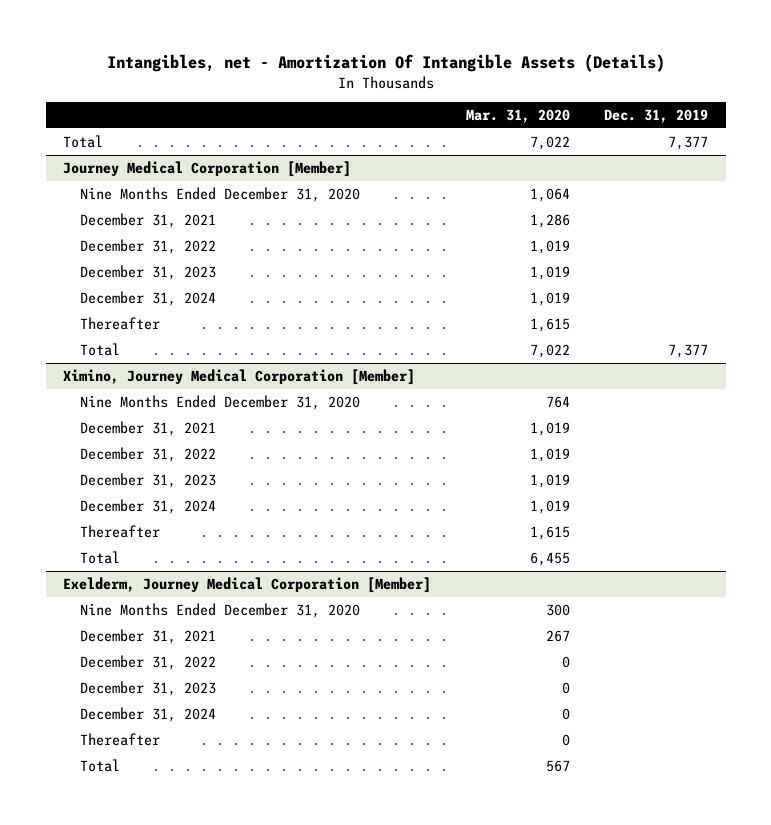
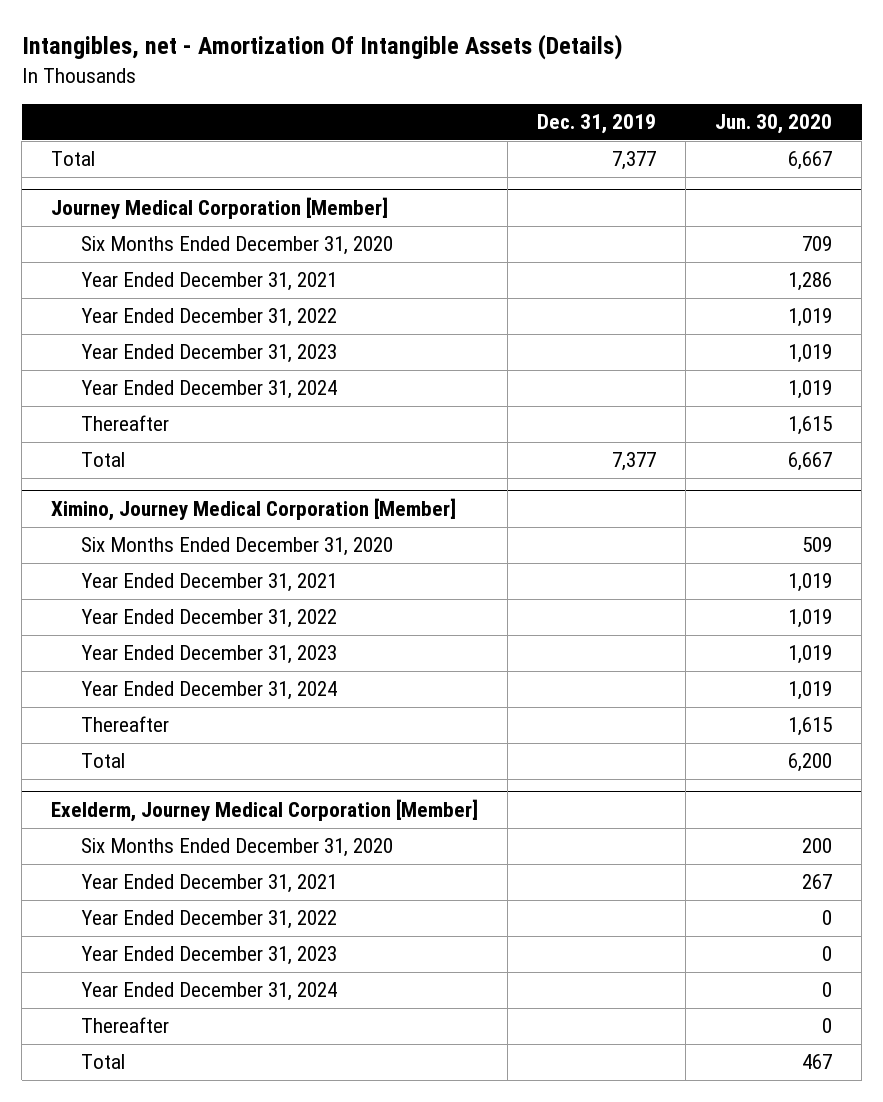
- | Mar. 31, 2020 | Dec. 31, 2019
+ | Dec. 31, 2019 | Jun. 30, 2020
@ Journey Medical Corporation [Member]
- Nine Months Ended December 31, 2020 | 1,064 |
- December 31, 2021 | 1,286 |
- December 31, 2022 | 1,019 |
- December 31, 2023 | 1,019 |
- December 31, 2024 | 1,019 |
+ Six Months Ended December 31, 2020 | | 709
+ Year Ended December 31, 2021 | | 1,286
+ Year Ended December 31, 2022 | | 1,019
+ Year Ended December 31, 2023 | | 1,019
+ Year Ended December 31, 2024 | | 1,019
@ Ximino, Journey Medical Corporation [Member]
- Nine Months Ended December 31, 2020 | 764 |
- December 31, 2021 | 1,019 |
- December 31, 2022 | 1,019 |
- December 31, 2023 | 1,019 |
- December 31, 2024 | 1,019 |
+ Six Months Ended December 31, 2020 | | 509
+ Year Ended December 31, 2021 | | 1,019
+ Year Ended December 31, 2022 | | 1,019
+ Year Ended December 31, 2023 | | 1,019
+ Year Ended December 31, 2024 | | 1,019
@ Exelderm, Journey Medical Corporation [Member]
- Nine Months Ended December 31, 2020 | 300 |
- December 31, 2021 | 267 |
- December 31, 2022 | 0 |
- December 31, 2023 | 0 |
- December 31, 2024 | 0 |
+ Six Months Ended December 31, 2020 | | 200
+ Year Ended December 31, 2021 | | 267
+ Year Ended December 31, 2022 | | 0
+ Year Ended December 31, 2023 | | 0
+ Year Ended December 31, 2024 | | 0

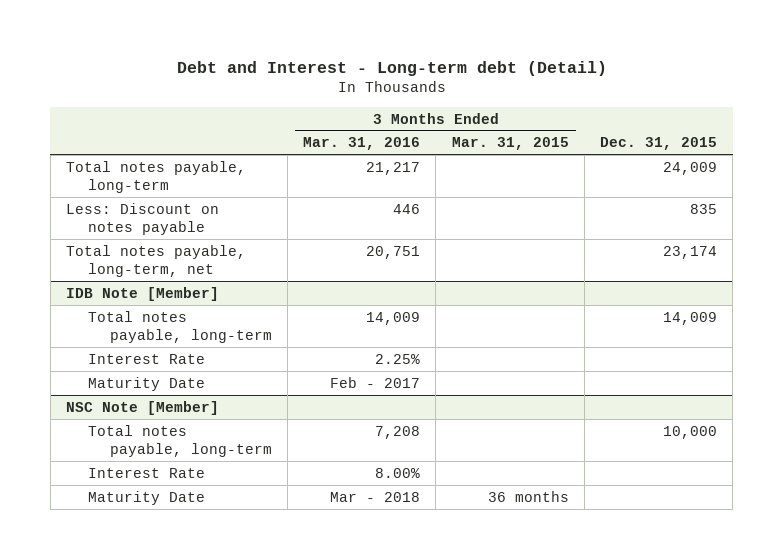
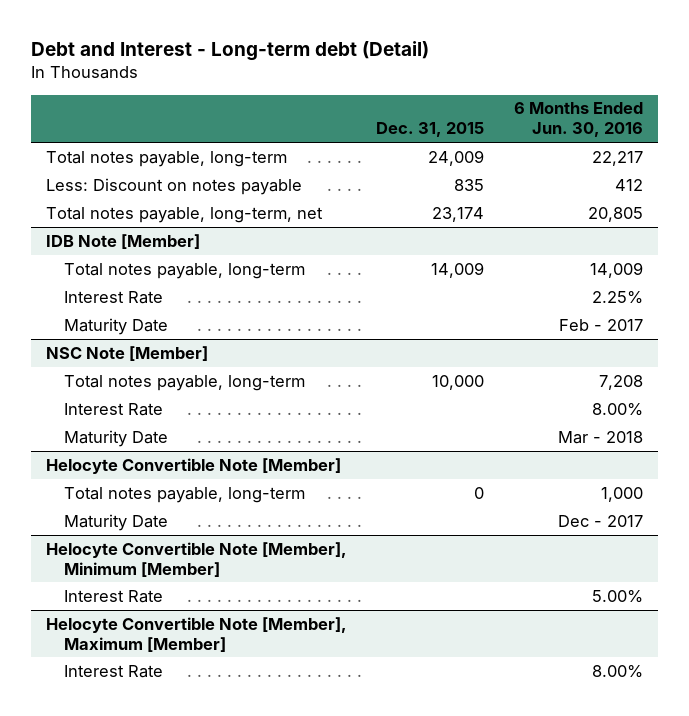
- | 3 Months Ended Mar. 31, 2016 | 3 Months Ended Mar. 31, 2015 | Dec. 31, 2015
+ | Dec. 31, 2015 | 6 Months Ended Jun. 30, 2016
+ Helocyte Convertible Note [Member]
+ Total notes payable, long-term | 0 | 1,000
+ Maturity Date | | Dec - 2017
+ Helocyte Convertible Note [Member], Minimum [Member]
+ Interest Rate | | 5.00%
+ Helocyte Convertible Note [Member], Maximum [Member]
+ Interest Rate | | 8.00%

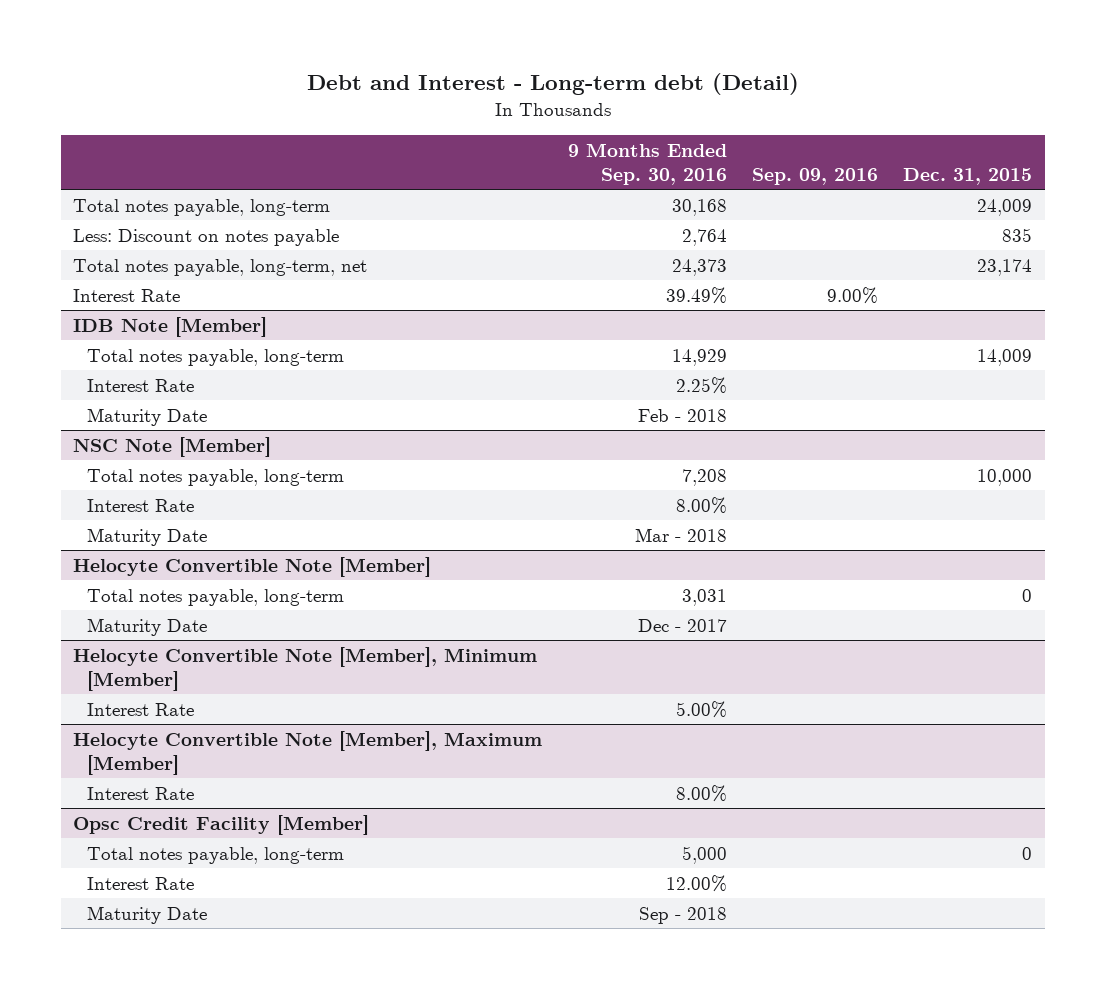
- | Dec. 31, 2015 | 6 Months Ended Jun. 30, 2016
+ | 9 Months Ended Sep. 30, 2016 | Sep. 09, 2016 | Dec. 31, 2015
+ Interest Rate | 39.49% | 9.00% |
+ Opsc Credit Facility [Member]
+ Total notes payable, long-term | 5,000 | | 0
+ Interest Rate | 12.00% | |
+ Maturity Date | Sep - 2018 | |

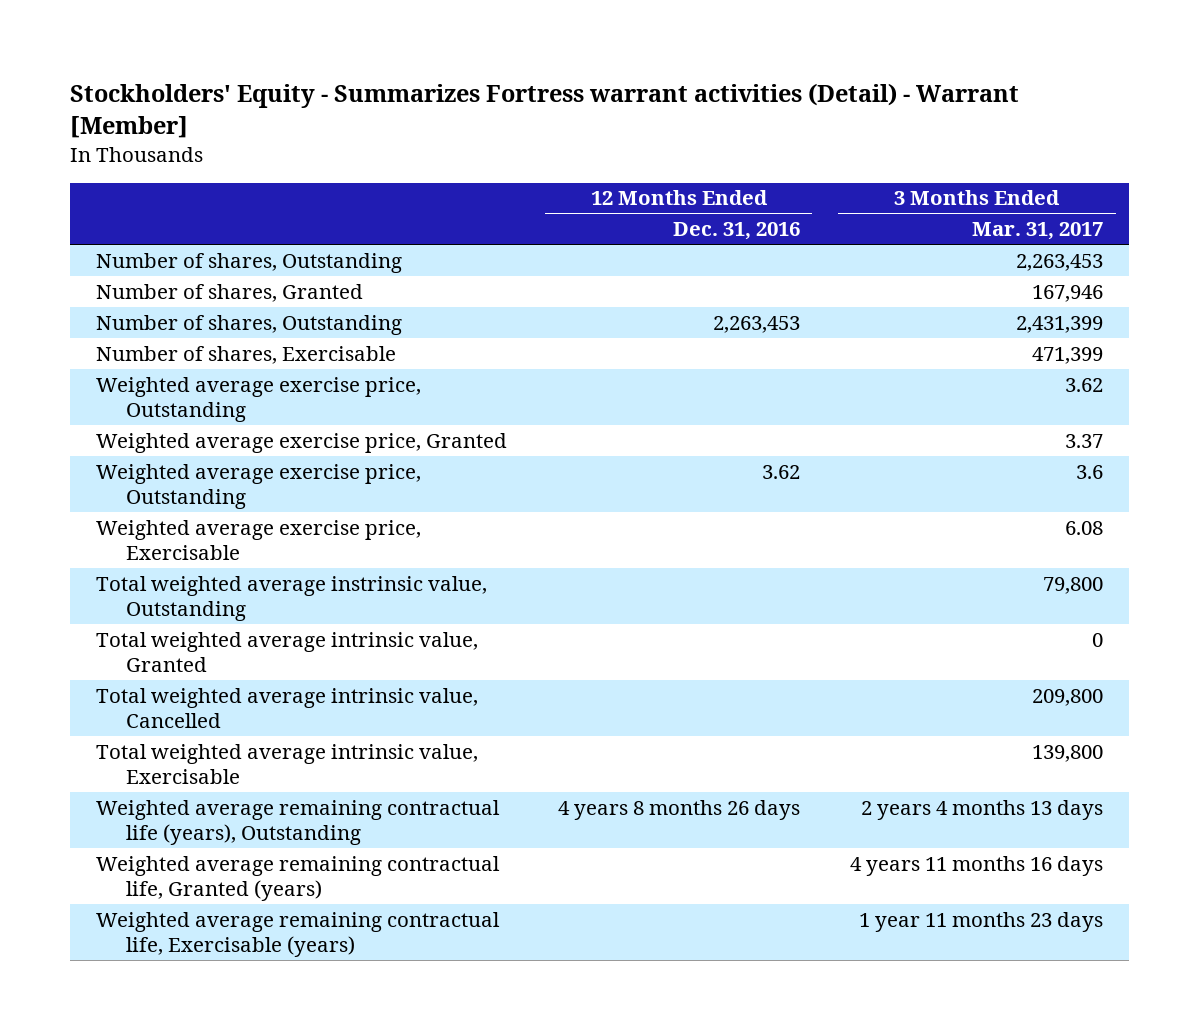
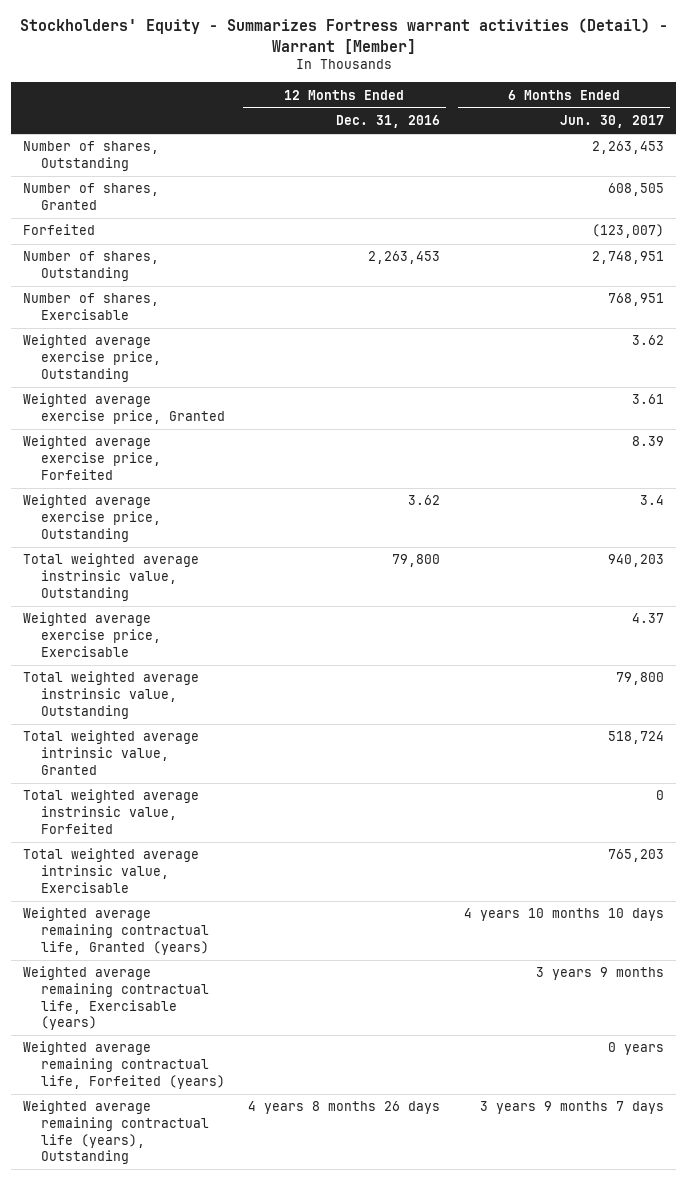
- | 12 Months Ended Dec. 31, 2016 | 3 Months Ended Mar. 31, 2017
+ | 12 Months Ended Dec. 31, 2016 | 6 Months Ended Jun. 30, 2017
+ Forfeited | | (123,007)
+ Weighted average exercise price, Forfeited | | 8.39
+ Total weighted average instrinsic value, Outstanding | 79,800 | 940,203
- Total weighted average intrinsic value, Cancelled | | 209,800
+ Total weighted average instrinsic value, Forfeited | | 0
+ Weighted average remaining contractual life, Forfeited (years) | | 0 years
moved down: Weighted average remaining contractual life (years), Outstanding | 4 years 8 months 26 days | 3 years 9 months 7 days

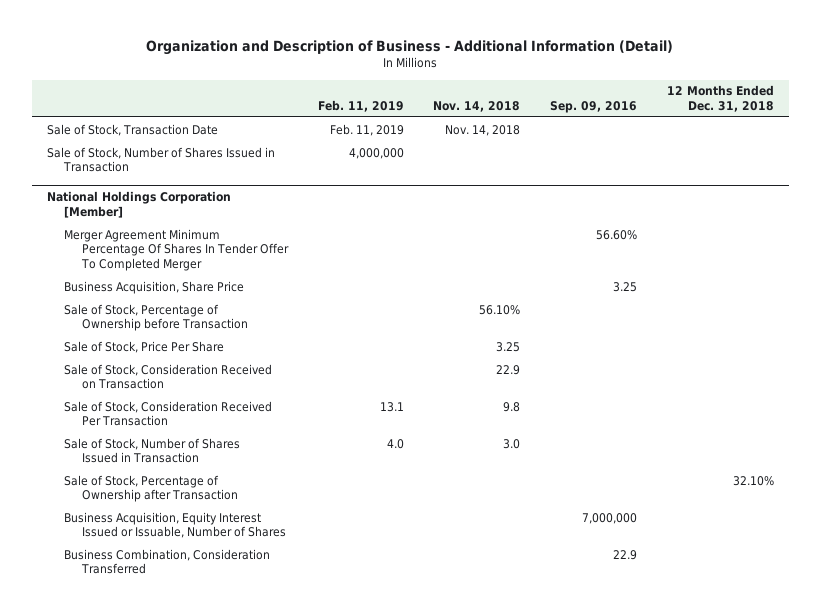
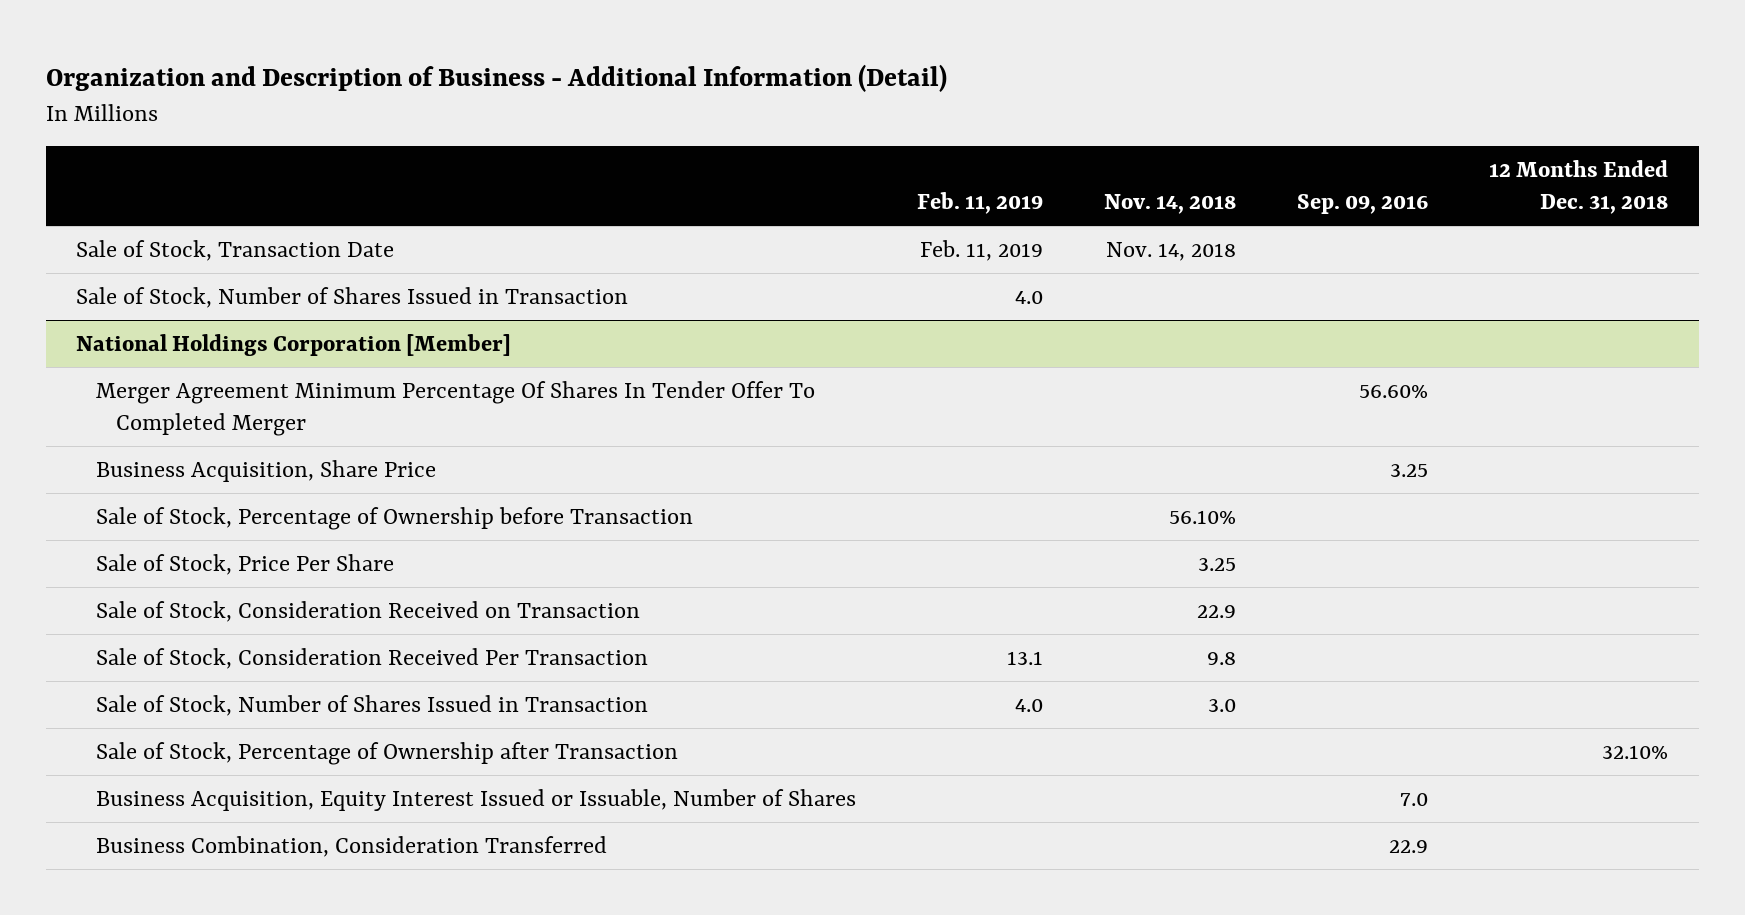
- Sale of Stock, Number of Shares Issued in Transaction | 4,000,000 | | |
+ Sale of Stock, Number of Shares Issued in Transaction | 4.0 | | |
@ National Holdings Corporation [Member]
- Business Acquisition, Equity Interest Issued or Issuable, Number of Shares | | | 7,000,000 |
+ Business Acquisition, Equity Interest Issued or Issuable, Number of Shares | | | 7.0 |

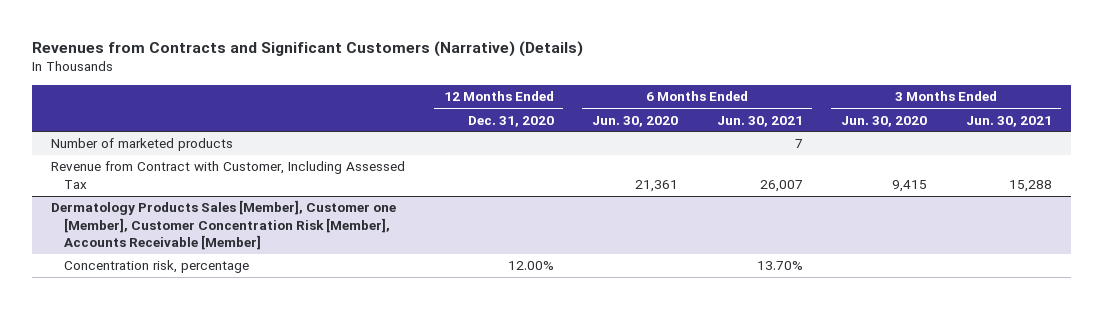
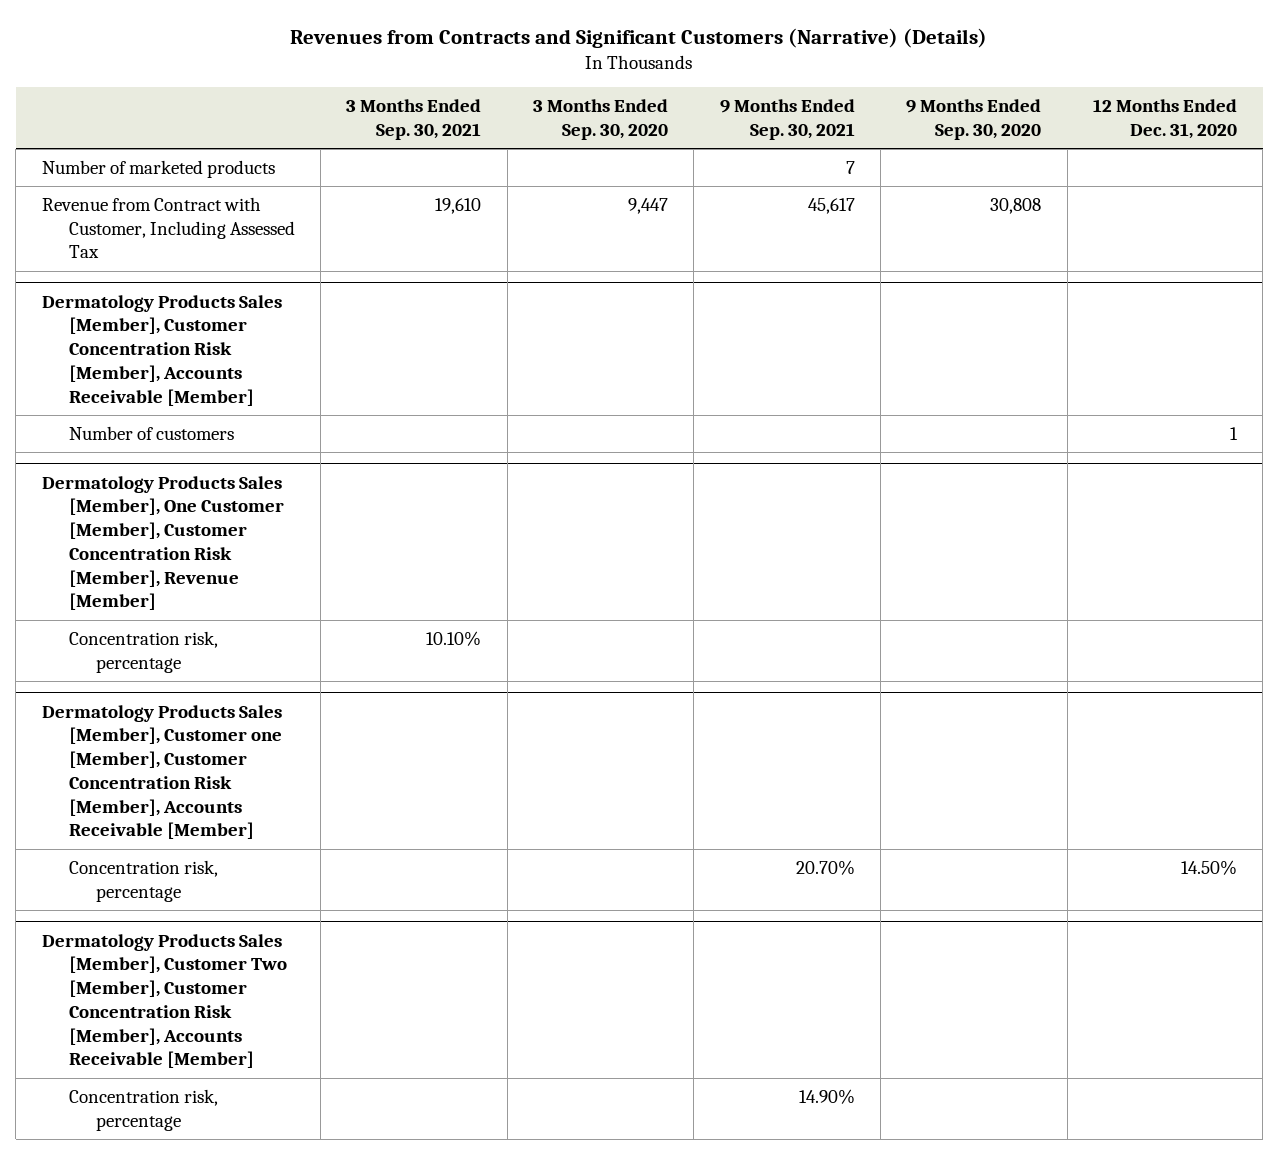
- | 12 Months Ended Dec. 31, 2020 | 6 Months Ended Jun. 30, 2020 | 6 Months Ended Jun. 30, 2021 | 3 Months Ended Jun. 30, 2020 | 3 Months Ended Jun. 30, 2021
+ | 3 Months Ended Sep. 30, 2021 | 3 Months Ended Sep. 30, 2020 | 9 Months Ended Sep. 30, 2021 | 9 Months Ended Sep. 30, 2020 | 12 Months Ended Dec. 31, 2020
+ Dermatology Products Sales [Member], Customer Concentration Risk [Member], Accounts Receivable [Member]
+ Number of customers | | | | | 1
+ Dermatology Products Sales [Member], One Customer [Member], Customer Concentration Risk [Member], Revenue [Member]
+ Concentration risk, percentage | 10.10% | | | |
@ Dermatology Products Sales [Member], Customer one [Member], Customer Concentration Risk [Member], Accounts Receivable [Member]
- Concentration risk, percentage | 12.00% | | 13.70% | |
+ Concentration risk, percentage | | | 20.70% | | 14.50%
+ Dermatology Products Sales [Member], Customer Two [Member], Customer Concentration Risk [Member], Accounts Receivable [Member]
+ Concentration risk, percentage | | | 14.90% | |

